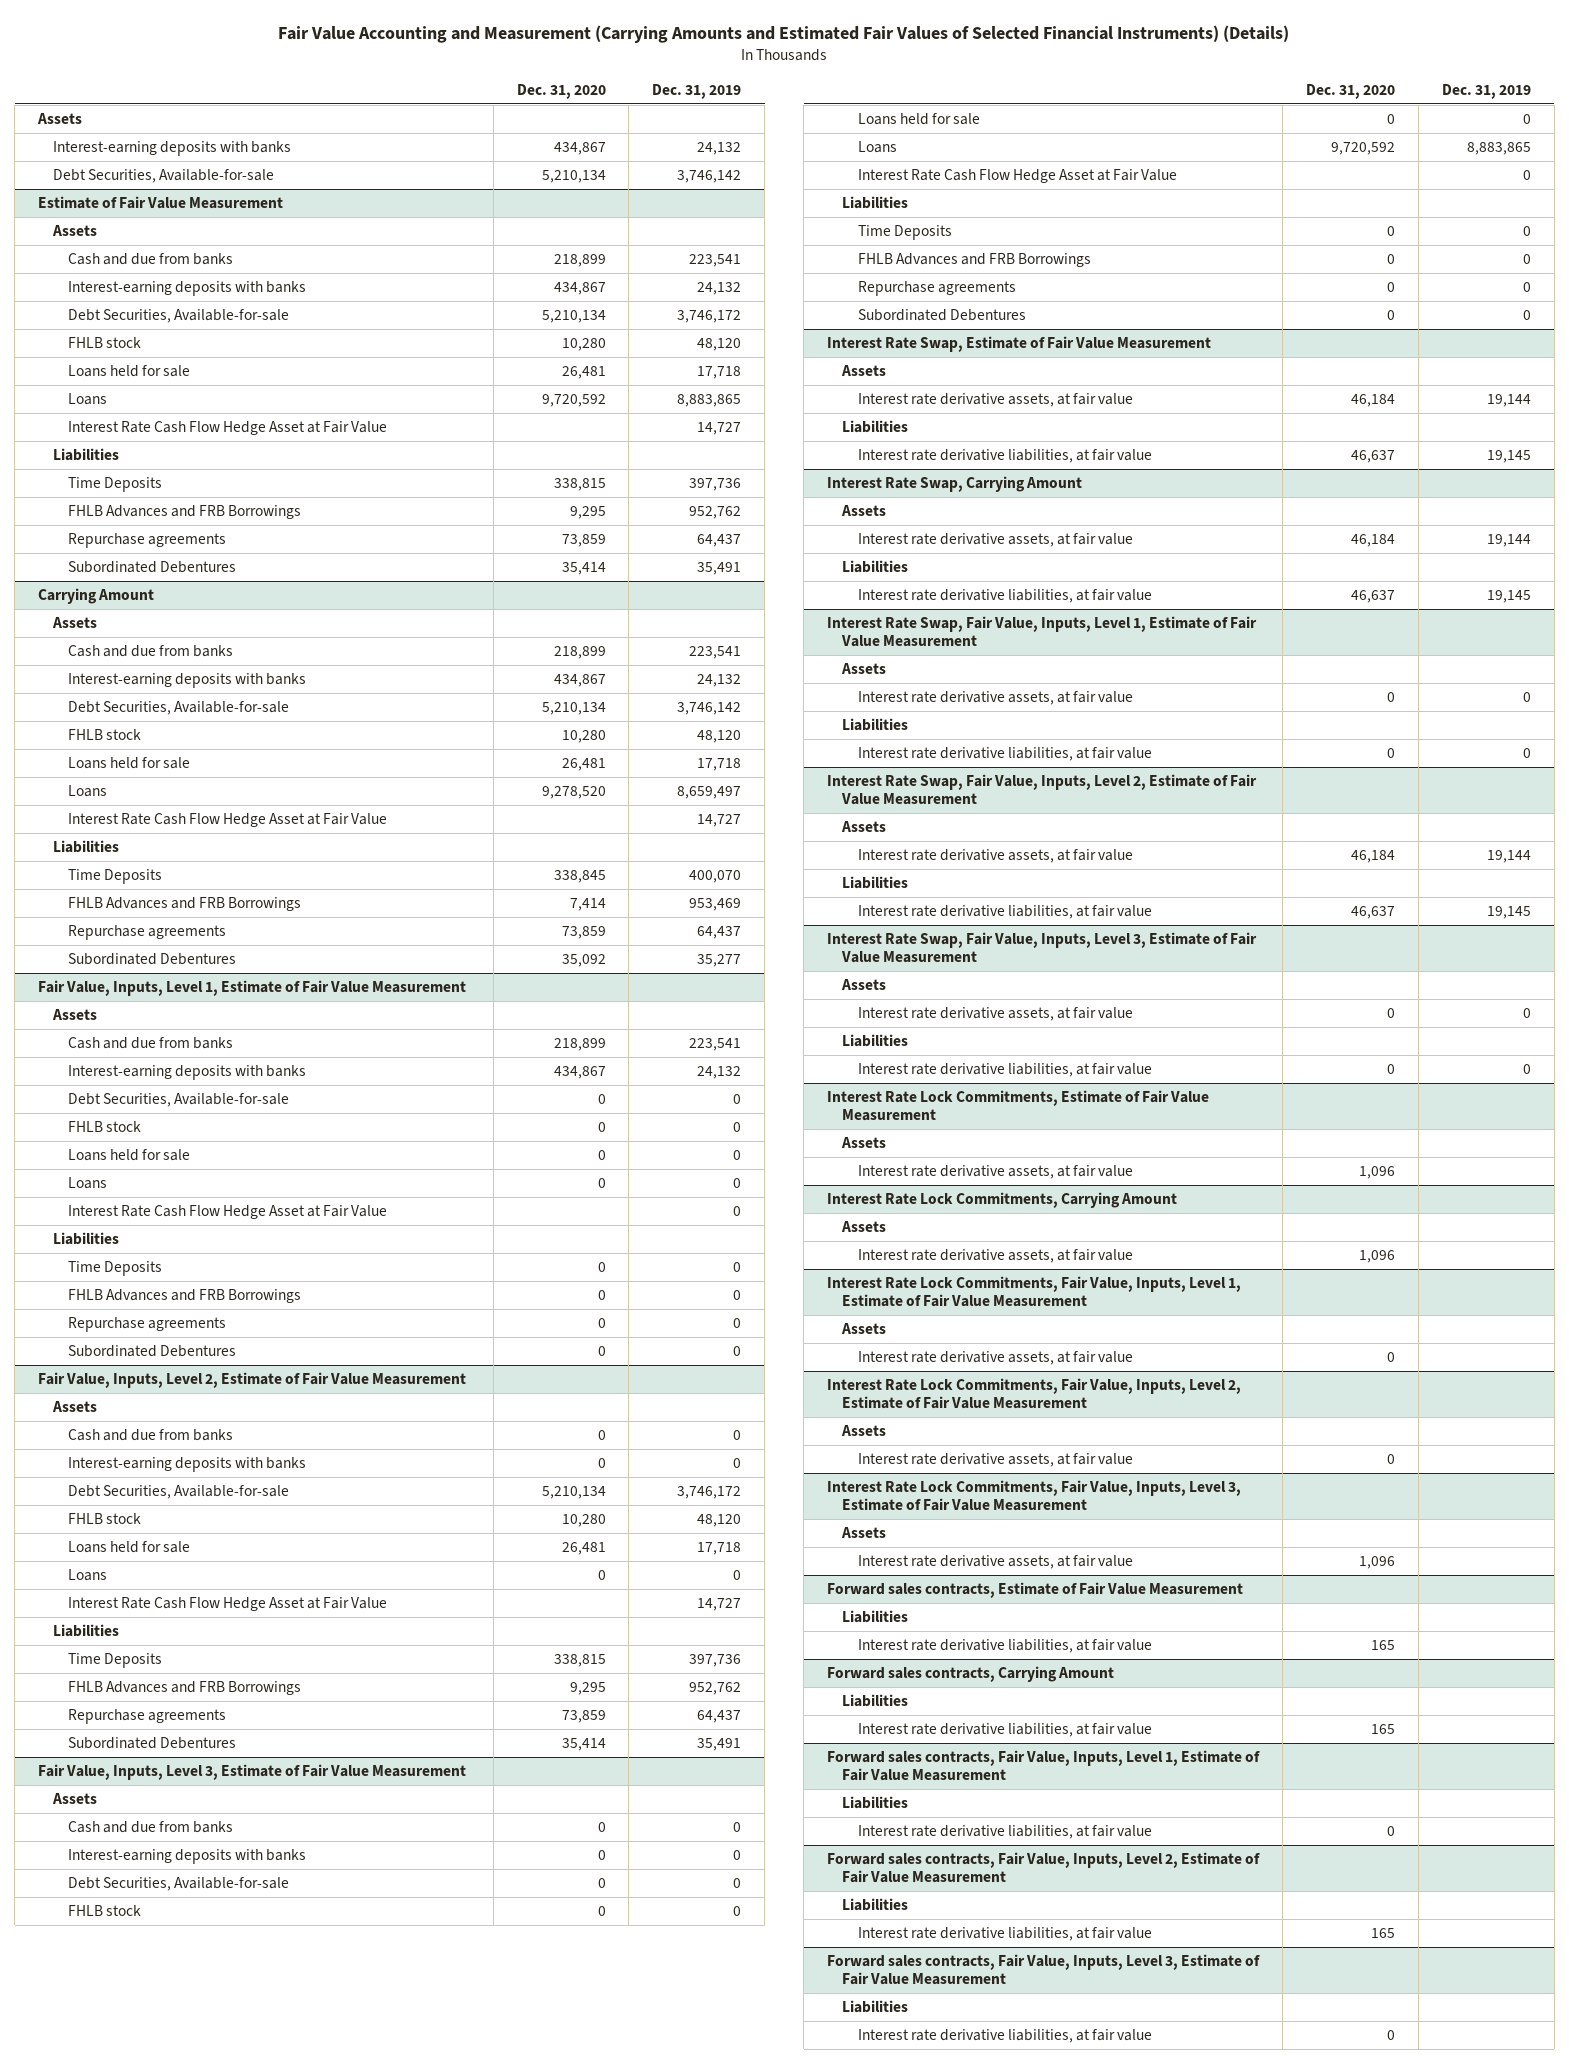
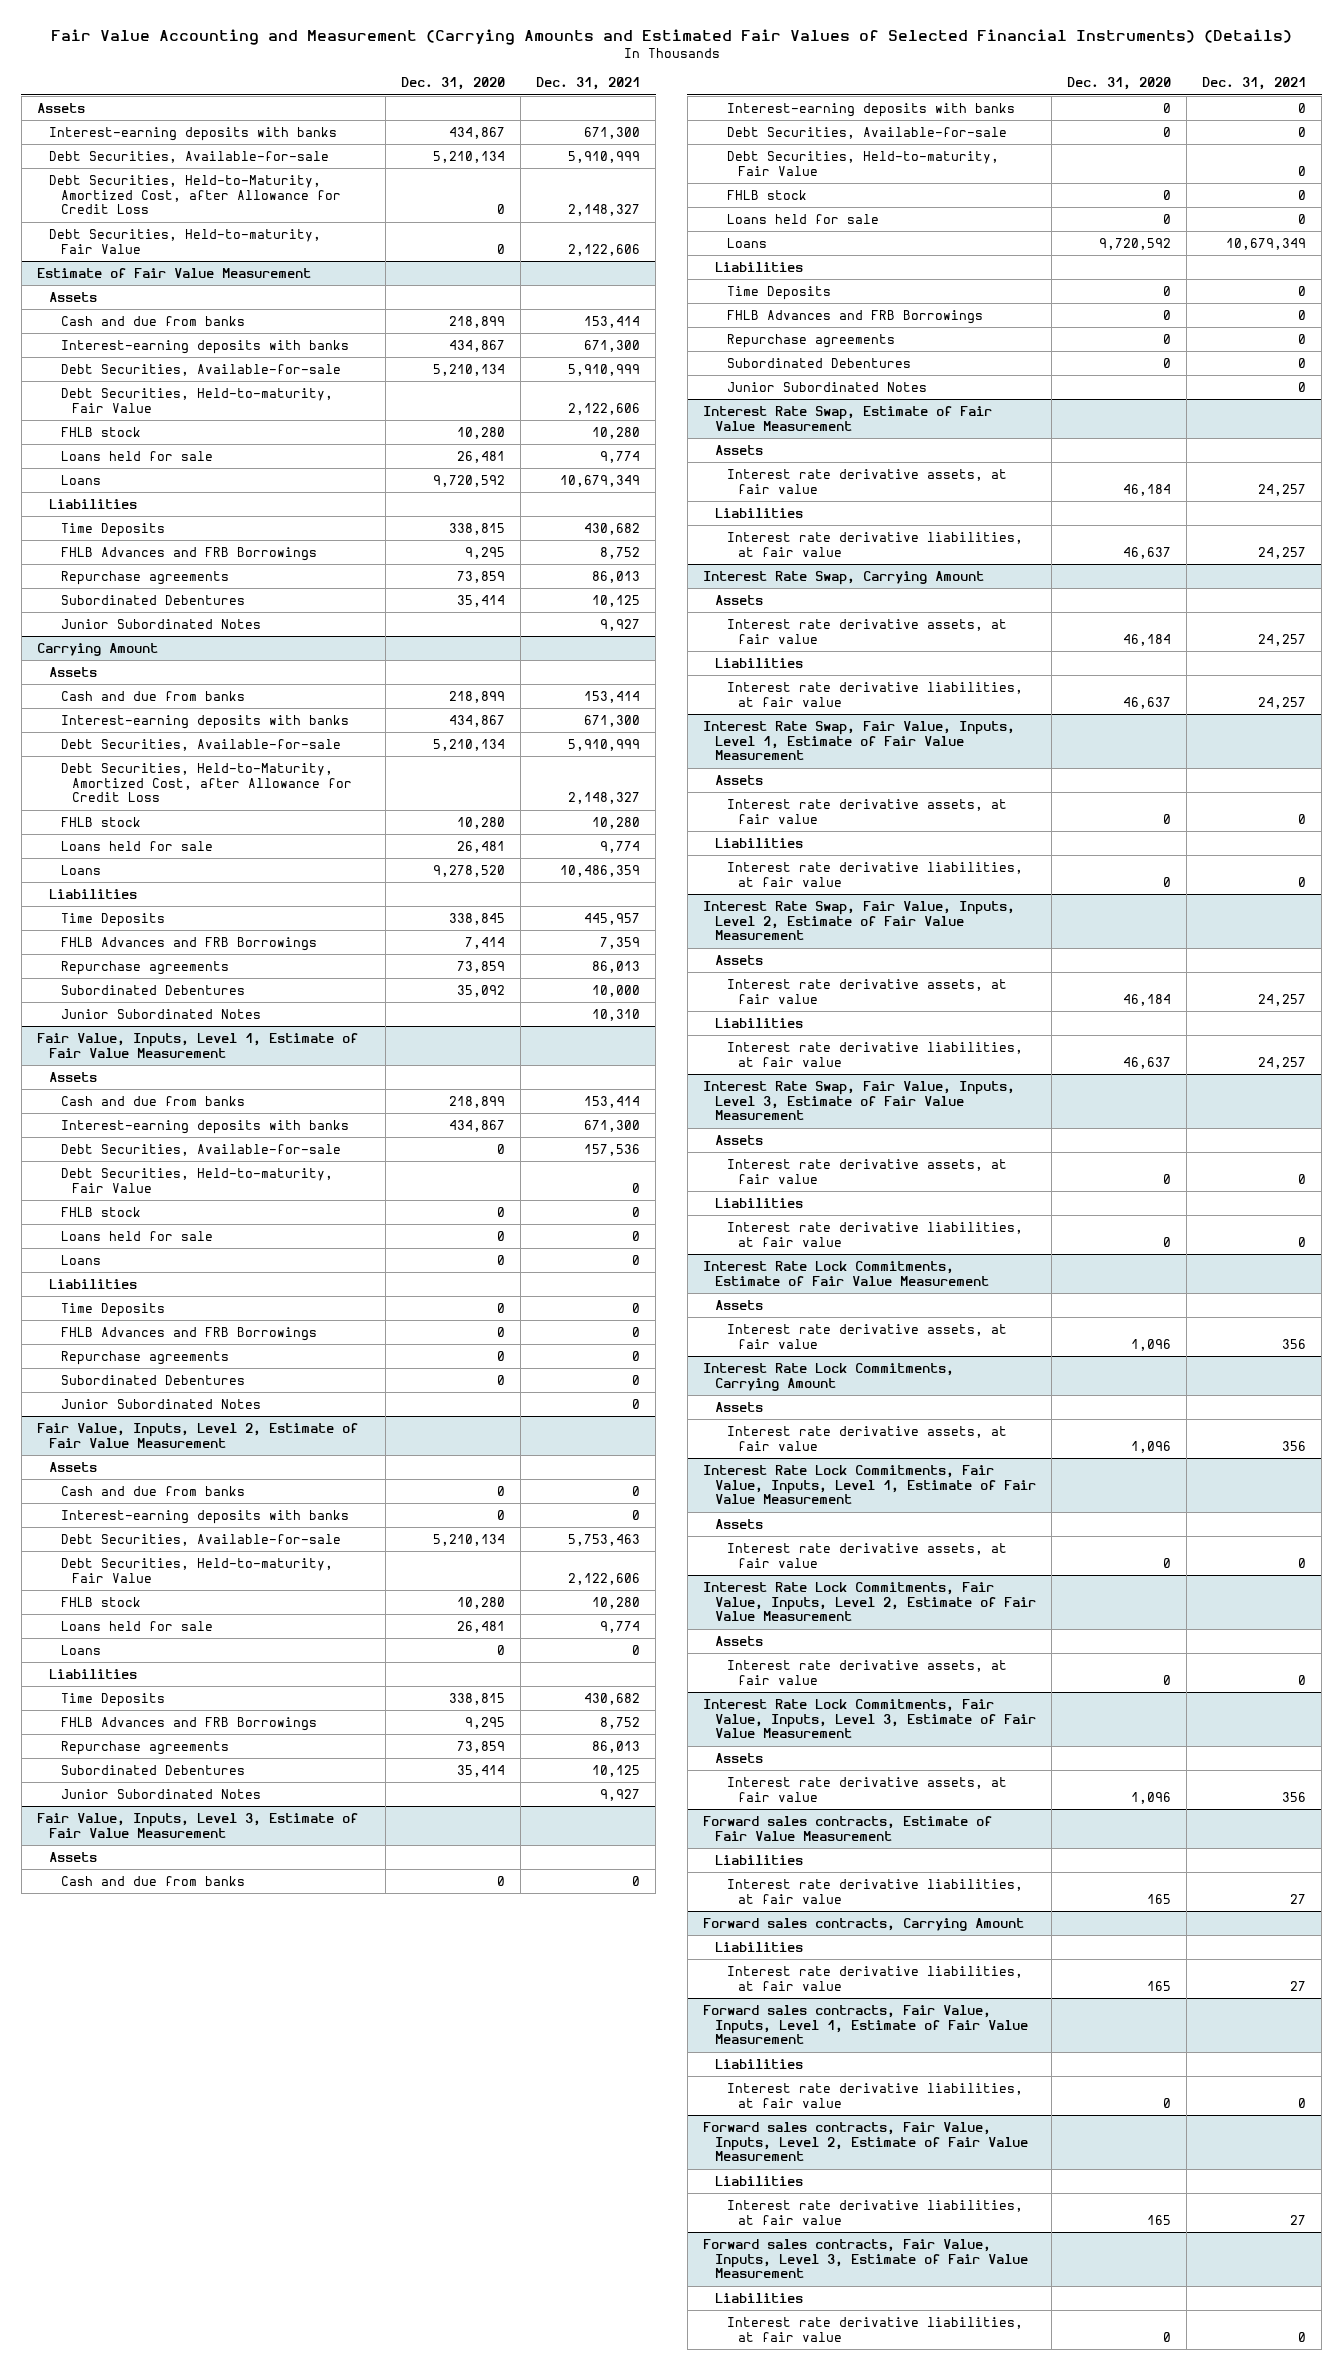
- | Dec. 31, 2020 | Dec. 31, 2019
+ | Dec. 31, 2020 | Dec. 31, 2021
+ Debt Securities, Held-to-Maturity, Amortized Cost, after Allowance for Credit Loss | 0 | 2,148,327
+ Debt Securities, Held-to-maturity, Fair Value | 0 | 2,122,606
@ Estimate of Fair Value Measurement
+ Debt Securities, Held-to-maturity, Fair Value | | 2,122,606
- Interest Rate Cash Flow Hedge Asset at Fair Value | | 14,727
+ Junior Subordinated Notes | | 9,927
@ Carrying Amount
+ Debt Securities, Held-to-Maturity, Amortized Cost, after Allowance for Credit Loss | | 2,148,327
- Interest Rate Cash Flow Hedge Asset at Fair Value | | 14,727
+ Junior Subordinated Notes | | 10,310
@ Fair Value, Inputs, Level 1, Estimate of Fair Value Measurement
+ Debt Securities, Held-to-maturity, Fair Value | | 0
- Interest Rate Cash Flow Hedge Asset at Fair Value | | 0
+ Junior Subordinated Notes | | 0
@ Fair Value, Inputs, Level 2, Estimate of Fair Value Measurement
+ Debt Securities, Held-to-maturity, Fair Value | | 2,122,606
- Interest Rate Cash Flow Hedge Asset at Fair Value | | 14,727
+ Junior Subordinated Notes | | 9,927
@ Fair Value, Inputs, Level 3, Estimate of Fair Value Measurement
+ Debt Securities, Held-to-maturity, Fair Value | | 0
- Interest Rate Cash Flow Hedge Asset at Fair Value | | 0
+ Junior Subordinated Notes | | 0

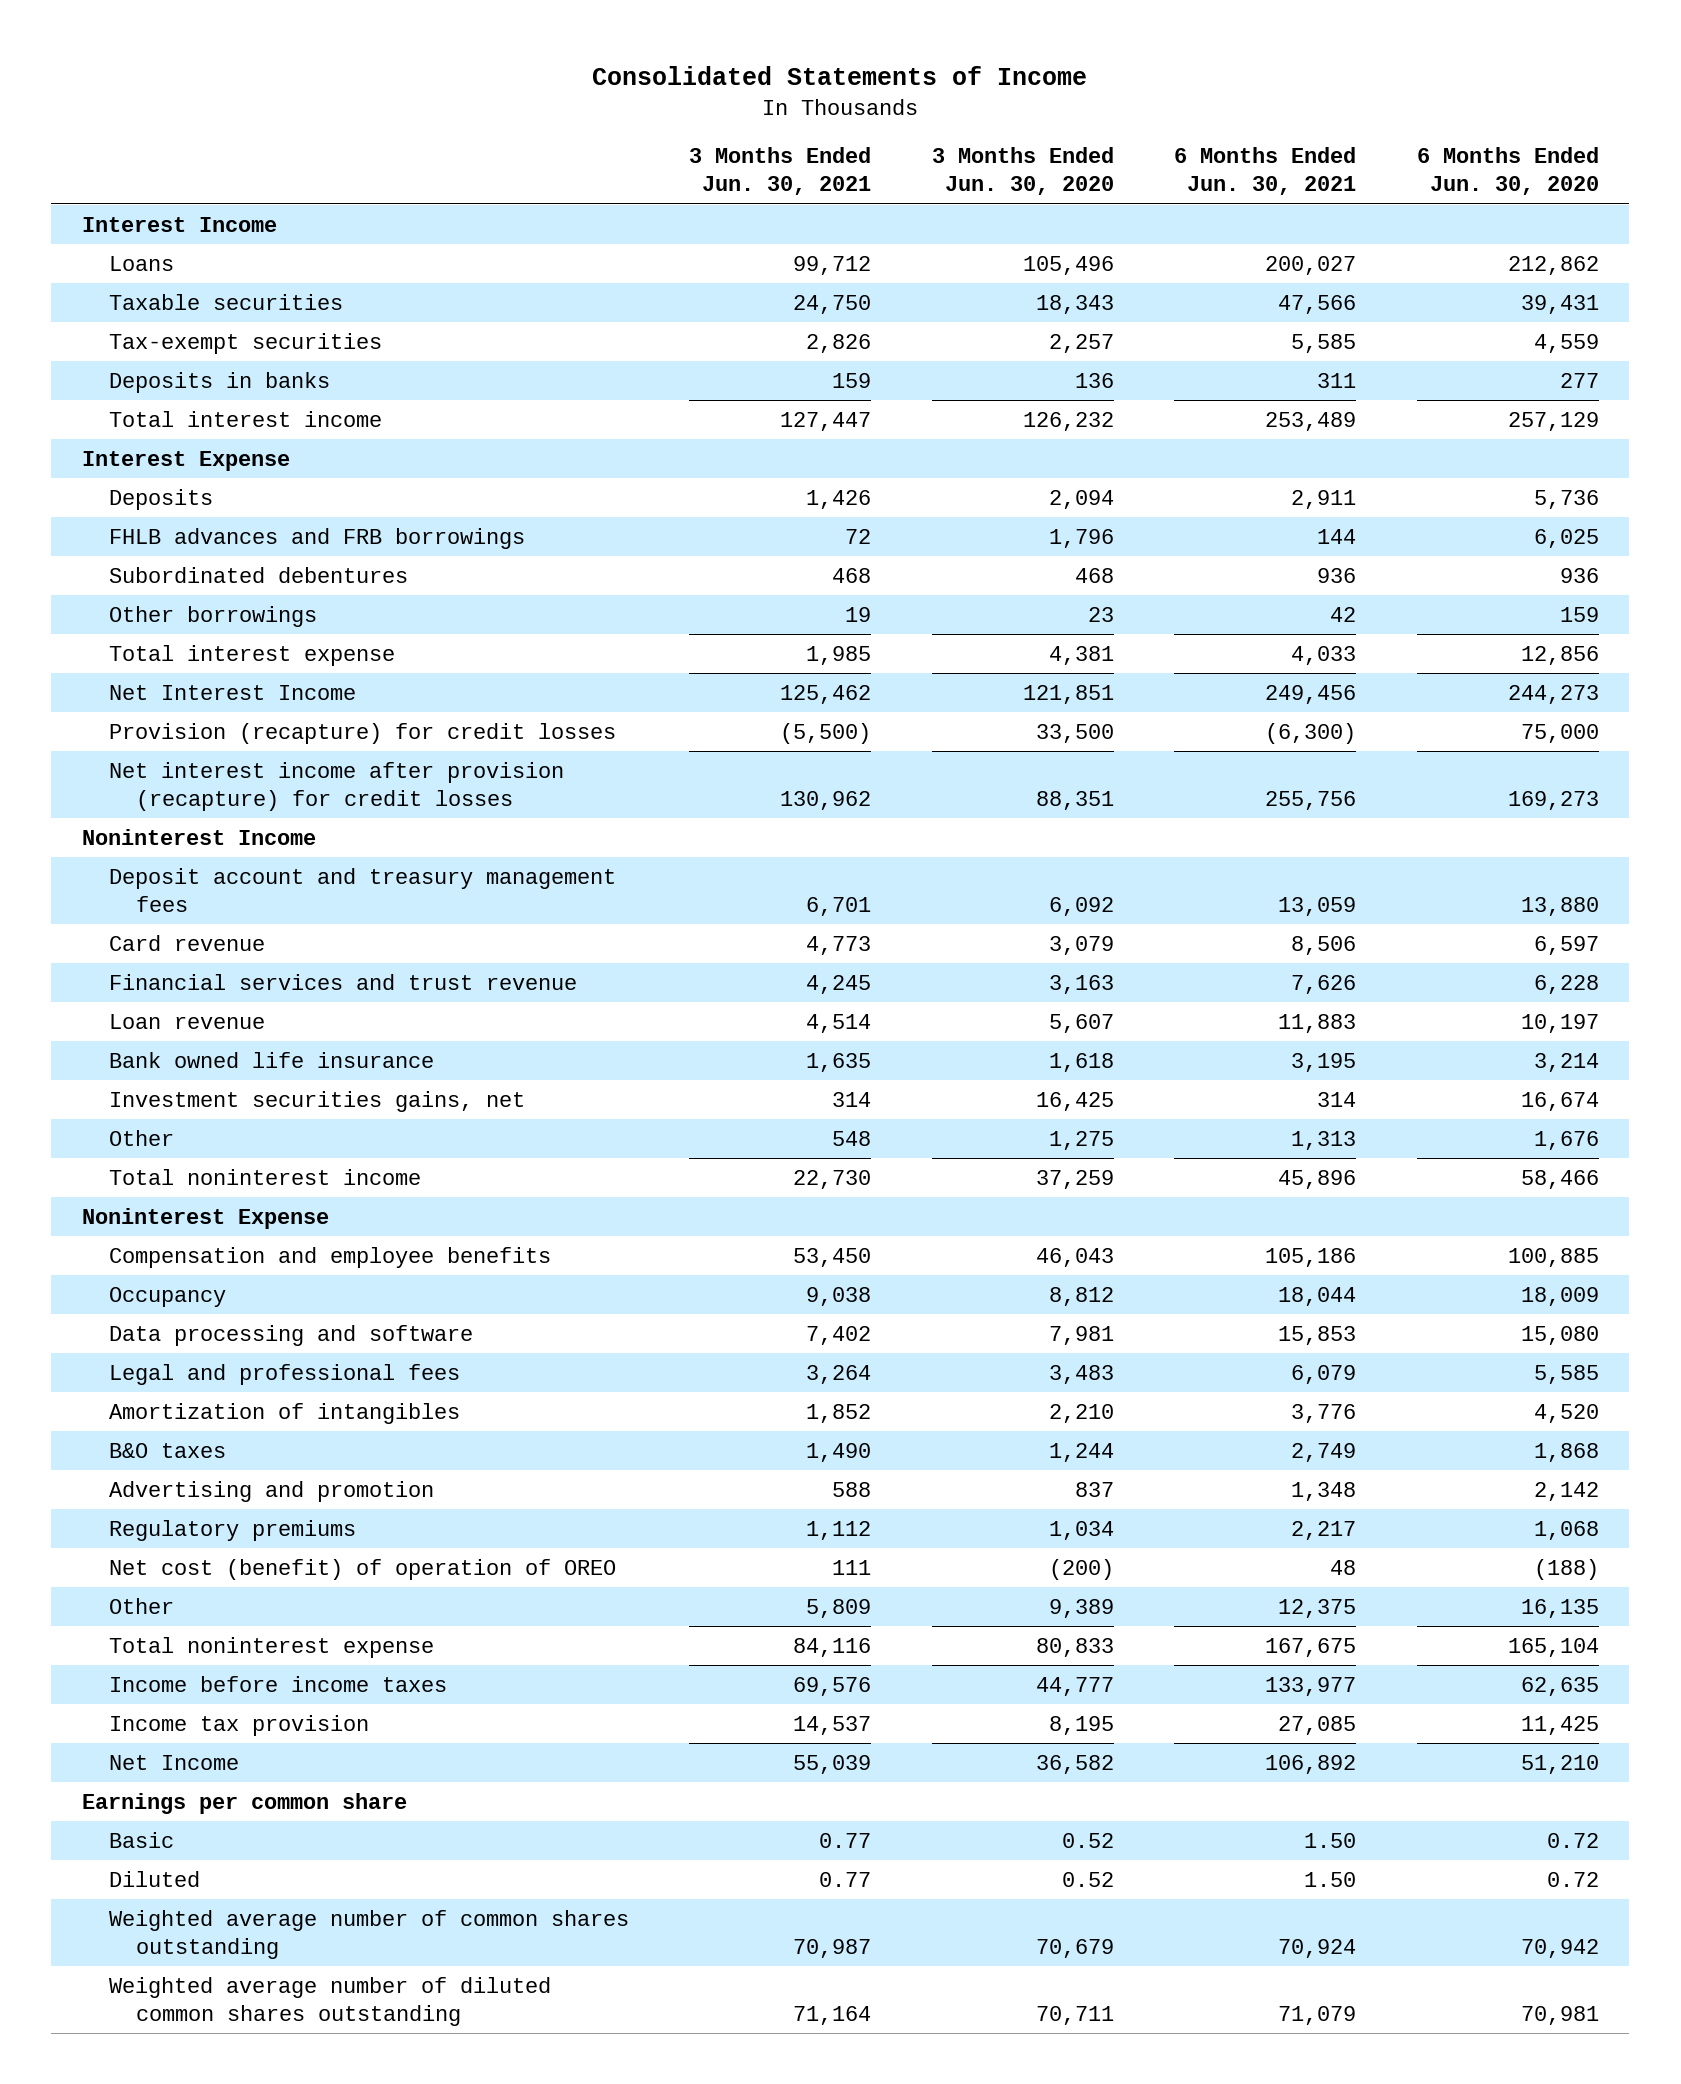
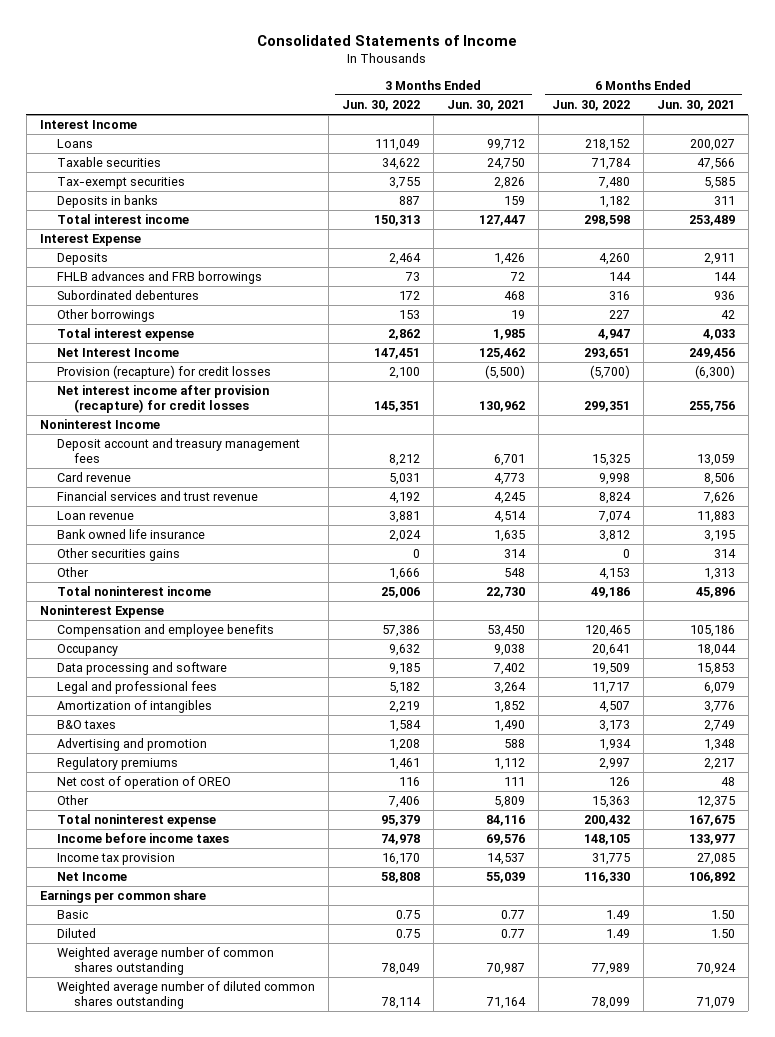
- | 3 Months Ended Jun. 30, 2021 | 3 Months Ended Jun. 30, 2020 | 6 Months Ended Jun. 30, 2021 | 6 Months Ended Jun. 30, 2020
+ | 3 Months Ended Jun. 30, 2022 | 3 Months Ended Jun. 30, 2021 | 6 Months Ended Jun. 30, 2022 | 6 Months Ended Jun. 30, 2021
- Investment securities gains, net | 314 | 16,425 | 314 | 16,674
+ Other securities gains | 0 | 314 | 0 | 314
- Net cost (benefit) of operation of OREO | 111 | (200) | 48 | (188)
+ Net cost of operation of OREO | 116 | 111 | 126 | 48

